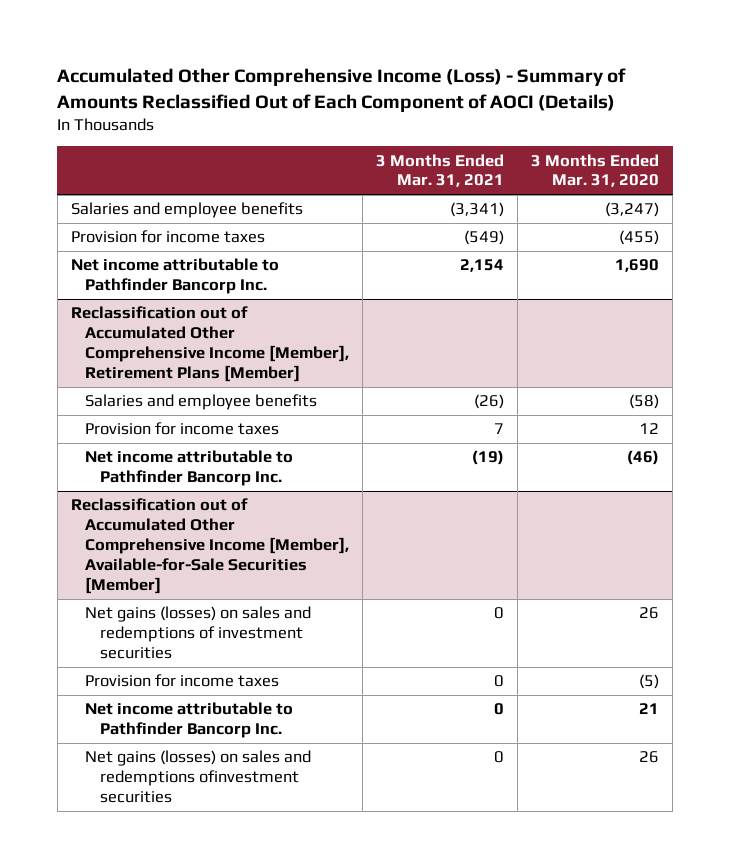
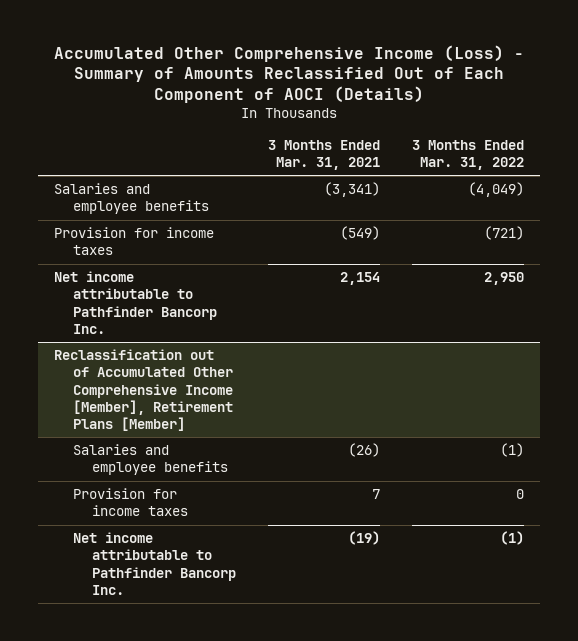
- | 3 Months Ended Mar. 31, 2021 | 3 Months Ended Mar. 31, 2020
+ | 3 Months Ended Mar. 31, 2021 | 3 Months Ended Mar. 31, 2022
- Reclassification out of Accumulated Other Comprehensive Income [Member], Available-for-Sale Securities [Member]
- Net gains (losses) on sales and redemptions of investment securities | 0 | 26
- Provision for income taxes | 0 | (5)
- Net income attributable to Pathfinder Bancorp Inc. | 0 | 21
- Net gains (losses) on sales and redemptions ofinvestment securities | 0 | 26

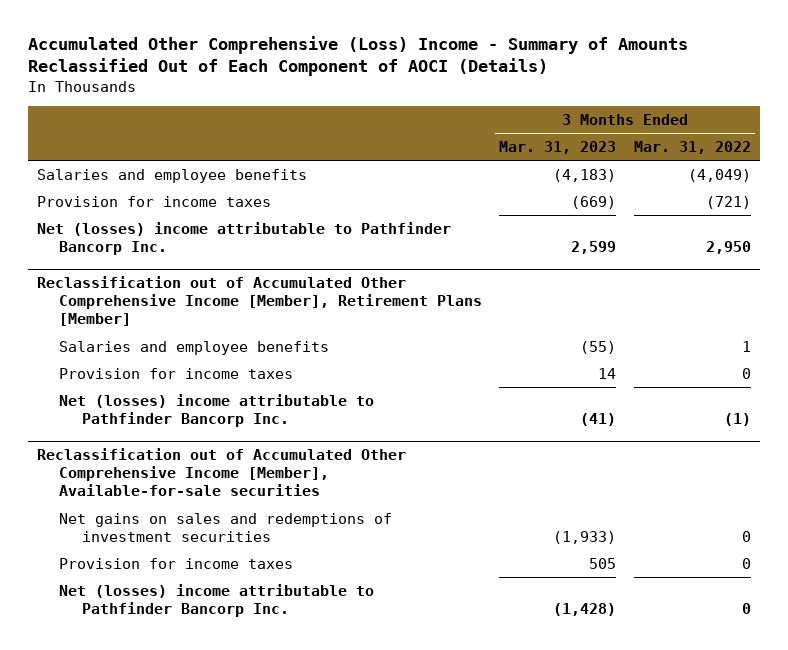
- Accumulated Other Comprehensive Income (Loss) - Summary of Amounts Reclassified Out of Each Component of AOCI (Details)
+ Accumulated Other Comprehensive (Loss) Income - Summary of Amounts Reclassified Out of Each Component of AOCI (Details)
- | 3 Months Ended Mar. 31, 2021 | 3 Months Ended Mar. 31, 2022
+ | 3 Months Ended Mar. 31, 2023 | 3 Months Ended Mar. 31, 2022
- Net income attributable to Pathfinder Bancorp Inc. | 2,154 | 2,950
+ Net (losses) income attributable to Pathfinder Bancorp Inc. | 2,599 | 2,950
@ Reclassification out of Accumulated Other Comprehensive Income [Member], Retirement Plans [Member]
- Salaries and employee benefits | (26) | (1)
+ Salaries and employee benefits | (55) | 1
- Net income attributable to Pathfinder Bancorp Inc. | (19) | (1)
+ Net (losses) income attributable to Pathfinder Bancorp Inc. | (41) | (1)
+ Reclassification out of Accumulated Other Comprehensive Income [Member], Available-for-sale securities
+ Net gains on sales and redemptions of investment securities | (1,933) | 0
+ Provision for income taxes | 505 | 0
+ Net (losses) income attributable to Pathfinder Bancorp Inc. | (1,428) | 0

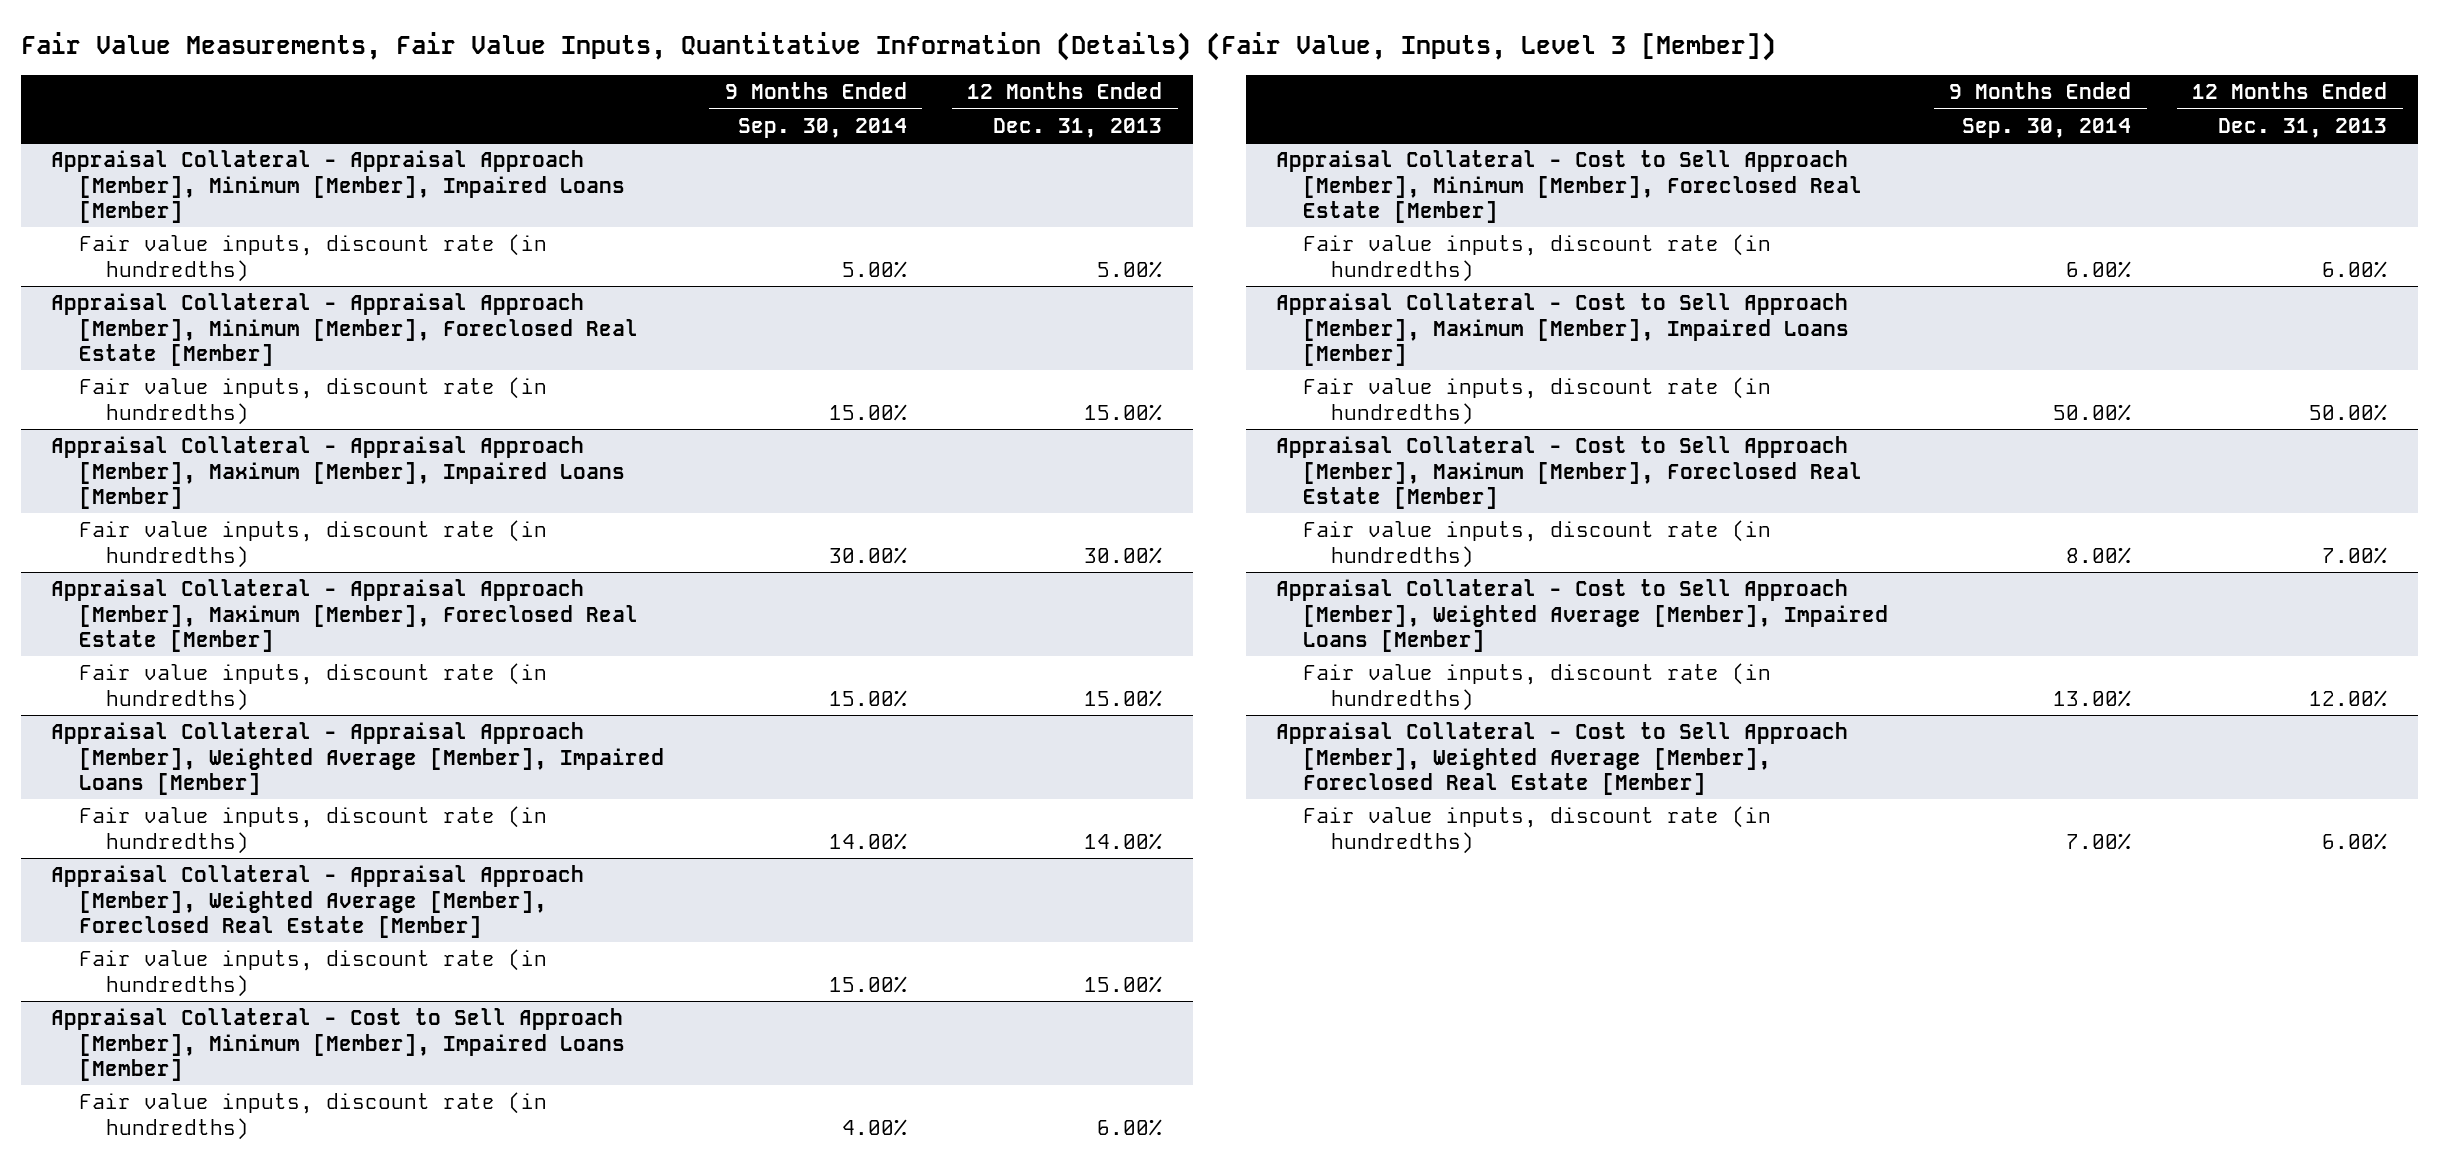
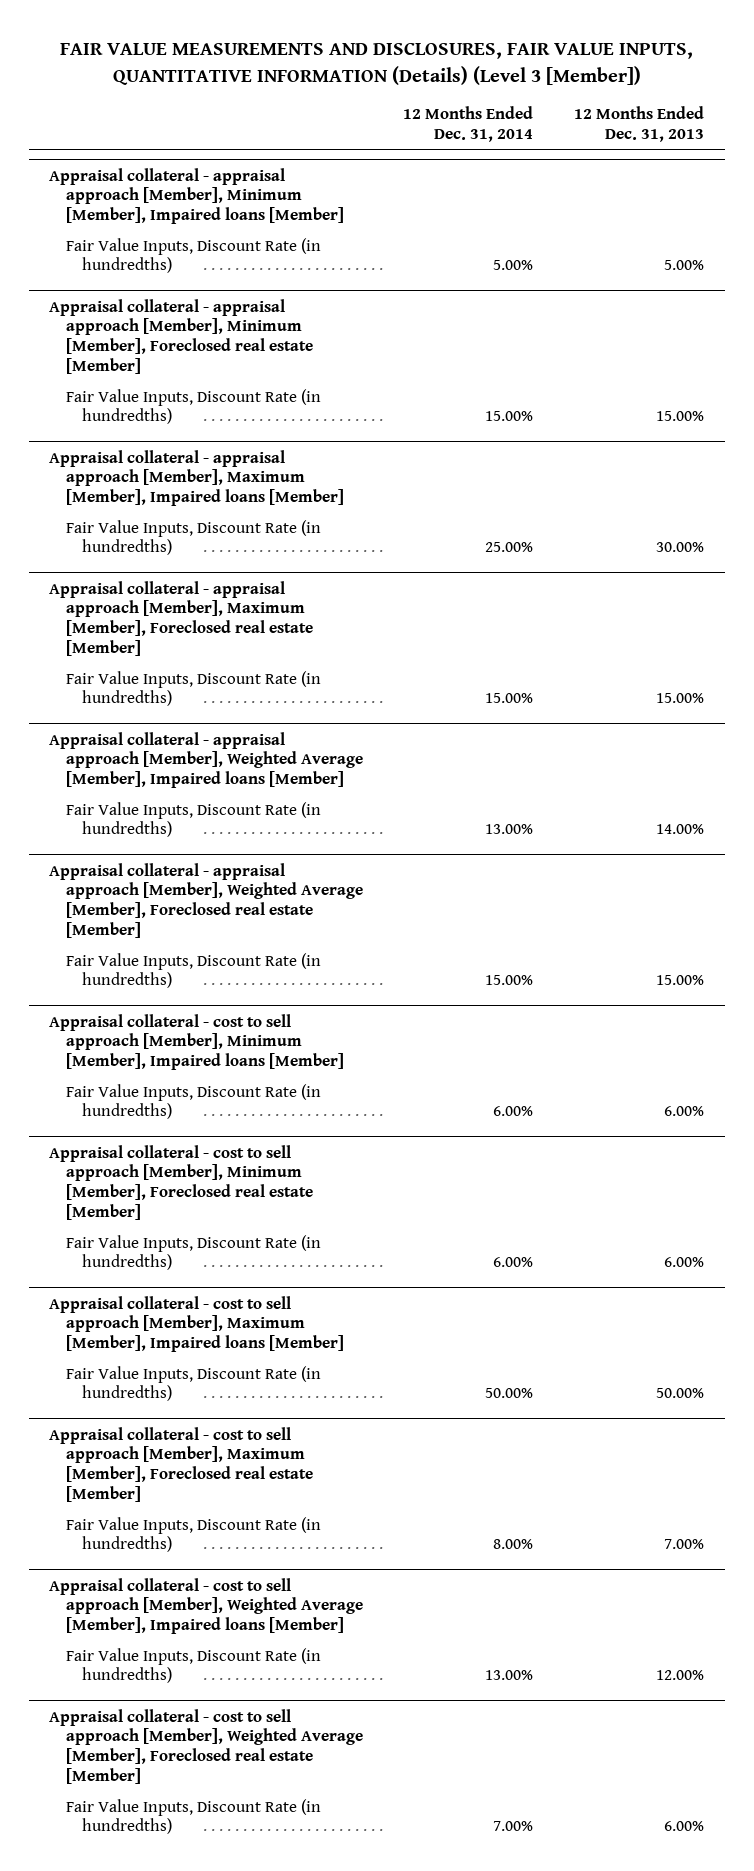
- Fair Value Measurements, Fair Value Inputs, Quantitative Information (Details) (Fair Value, Inputs, Level 3 [Member])
+ FAIR VALUE MEASUREMENTS AND DISCLOSURES, FAIR VALUE INPUTS, QUANTITATIVE INFORMATION (Details) (Level 3 [Member])
- | 9 Months Ended Sep. 30, 2014 | 12 Months Ended Dec. 31, 2013
+ | 12 Months Ended Dec. 31, 2014 | 12 Months Ended Dec. 31, 2013
- Appraisal Collateral - Appraisal Approach [Member], Minimum [Member], Impaired Loans [Member]
- Fair value inputs, discount rate (in hundredths) | 5.00% | 5.00%
- Appraisal Collateral - Appraisal Approach [Member], Minimum [Member], Foreclosed Real Estate [Member]
- Fair value inputs, discount rate (in hundredths) | 15.00% | 15.00%
- Appraisal Collateral - Appraisal Approach [Member], Maximum [Member], Impaired Loans [Member]
- Fair value inputs, discount rate (in hundredths) | 30.00% | 30.00%
- Appraisal Collateral - Appraisal Approach [Member], Maximum [Member], Foreclosed Real Estate [Member]
- Fair value inputs, discount rate (in hundredths) | 15.00% | 15.00%
- Appraisal Collateral - Appraisal Approach [Member], Weighted Average [Member], Impaired Loans [Member]
- Fair value inputs, discount rate (in hundredths) | 14.00% | 14.00%
- Appraisal Collateral - Appraisal Approach [Member], Weighted Average [Member], Foreclosed Real Estate [Member]
- Fair value inputs, discount rate (in hundredths) | 15.00% | 15.00%
- Appraisal Collateral - Cost to Sell Approach [Member], Minimum [Member], Impaired Loans [Member]
- Fair value inputs, discount rate (in hundredths) | 4.00% | 6.00%
- Appraisal Collateral - Cost to Sell Approach [Member], Minimum [Member], Foreclosed Real Estate [Member]
- Fair value inputs, discount rate (in hundredths) | 6.00% | 6.00%
- Appraisal Collateral - Cost to Sell Approach [Member], Maximum [Member], Impaired Loans [Member]
- Fair value inputs, discount rate (in hundredths) | 50.00% | 50.00%
- Appraisal Collateral - Cost to Sell Approach [Member], Maximum [Member], Foreclosed Real Estate [Member]
- Fair value inputs, discount rate (in hundredths) | 8.00% | 7.00%
- Appraisal Collateral - Cost to Sell Approach [Member], Weighted Average [Member], Impaired Loans [Member]
- Fair value inputs, discount rate (in hundredths) | 13.00% | 12.00%
- Appraisal Collateral - Cost to Sell Approach [Member], Weighted Average [Member], Foreclosed Real Estate [Member]
- Fair value inputs, discount rate (in hundredths) | 7.00% | 6.00%
+ Appraisal collateral - appraisal approach [Member], Minimum [Member], Impaired loans [Member]
+ Fair Value Inputs, Discount Rate (in hundredths) | 5.00% | 5.00%
+ Appraisal collateral - appraisal approach [Member], Minimum [Member], Foreclosed real estate [Member]
+ Fair Value Inputs, Discount Rate (in hundredths) | 15.00% | 15.00%
+ Appraisal collateral - appraisal approach [Member], Maximum [Member], Impaired loans [Member]
+ Fair Value Inputs, Discount Rate (in hundredths) | 25.00% | 30.00%
+ Appraisal collateral - appraisal approach [Member], Maximum [Member], Foreclosed real estate [Member]
+ Fair Value Inputs, Discount Rate (in hundredths) | 15.00% | 15.00%
+ Appraisal collateral - appraisal approach [Member], Weighted Average [Member], Impaired loans [Member]
+ Fair Value Inputs, Discount Rate (in hundredths) | 13.00% | 14.00%
+ Appraisal collateral - appraisal approach [Member], Weighted Average [Member], Foreclosed real estate [Member]
+ Fair Value Inputs, Discount Rate (in hundredths) | 15.00% | 15.00%
+ Appraisal collateral - cost to sell approach [Member], Minimum [Member], Impaired loans [Member]
+ Fair Value Inputs, Discount Rate (in hundredths) | 6.00% | 6.00%
+ Appraisal collateral - cost to sell approach [Member], Minimum [Member], Foreclosed real estate [Member]
+ Fair Value Inputs, Discount Rate (in hundredths) | 6.00% | 6.00%
+ Appraisal collateral - cost to sell approach [Member], Maximum [Member], Impaired loans [Member]
+ Fair Value Inputs, Discount Rate (in hundredths) | 50.00% | 50.00%
+ Appraisal collateral - cost to sell approach [Member], Maximum [Member], Foreclosed real estate [Member]
+ Fair Value Inputs, Discount Rate (in hundredths) | 8.00% | 7.00%
+ Appraisal collateral - cost to sell approach [Member], Weighted Average [Member], Impaired loans [Member]
+ Fair Value Inputs, Discount Rate (in hundredths) | 13.00% | 12.00%
+ Appraisal collateral - cost to sell approach [Member], Weighted Average [Member], Foreclosed real estate [Member]
+ Fair Value Inputs, Discount Rate (in hundredths) | 7.00% | 6.00%

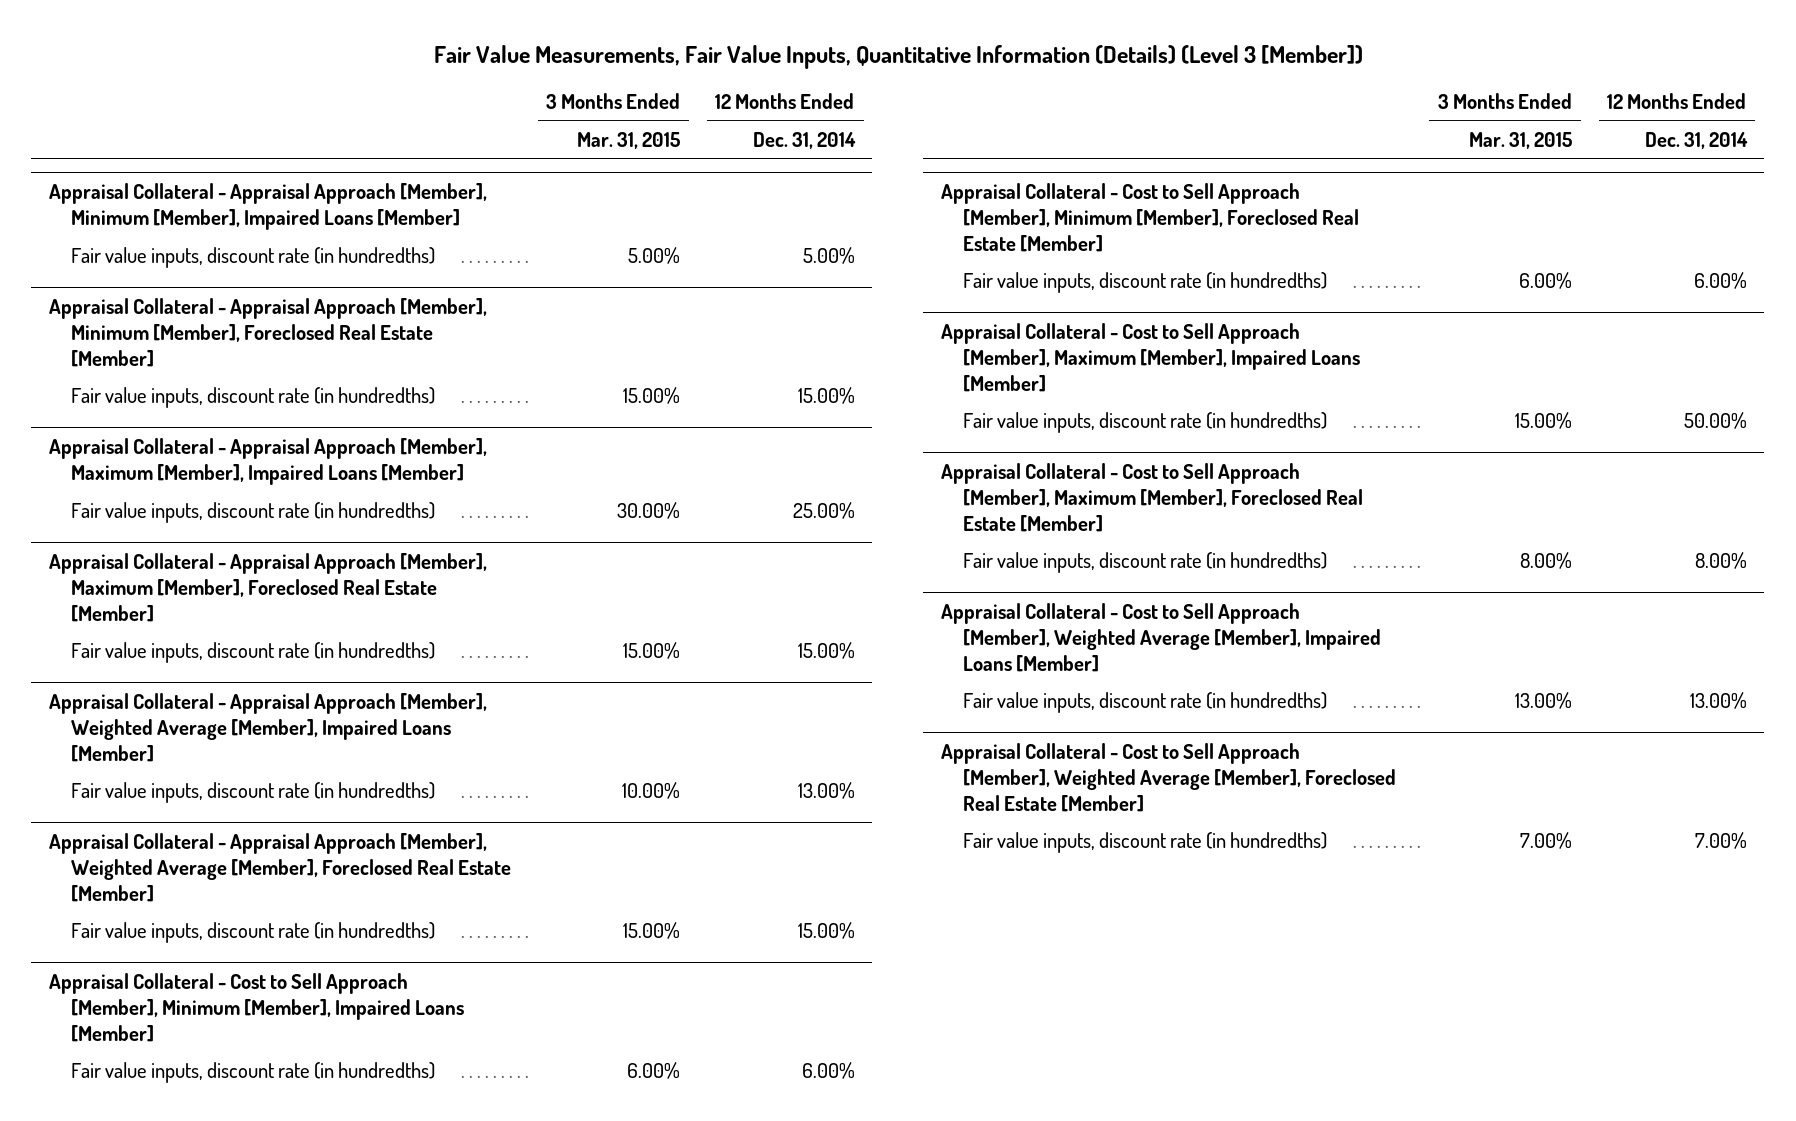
- FAIR VALUE MEASUREMENTS AND DISCLOSURES, FAIR VALUE INPUTS, QUANTITATIVE INFORMATION (Details) (Level 3 [Member])
+ Fair Value Measurements, Fair Value Inputs, Quantitative Information (Details) (Level 3 [Member])
- | 12 Months Ended Dec. 31, 2014 | 12 Months Ended Dec. 31, 2013
+ | 3 Months Ended Mar. 31, 2015 | 12 Months Ended Dec. 31, 2014
- Appraisal collateral - appraisal approach [Member], Minimum [Member], Impaired loans [Member]
- Fair Value Inputs, Discount Rate (in hundredths) | 5.00% | 5.00%
- Appraisal collateral - appraisal approach [Member], Minimum [Member], Foreclosed real estate [Member]
- Fair Value Inputs, Discount Rate (in hundredths) | 15.00% | 15.00%
- Appraisal collateral - appraisal approach [Member], Maximum [Member], Impaired loans [Member]
- Fair Value Inputs, Discount Rate (in hundredths) | 25.00% | 30.00%
- Appraisal collateral - appraisal approach [Member], Maximum [Member], Foreclosed real estate [Member]
- Fair Value Inputs, Discount Rate (in hundredths) | 15.00% | 15.00%
- Appraisal collateral - appraisal approach [Member], Weighted Average [Member], Impaired loans [Member]
- Fair Value Inputs, Discount Rate (in hundredths) | 13.00% | 14.00%
- Appraisal collateral - appraisal approach [Member], Weighted Average [Member], Foreclosed real estate [Member]
- Fair Value Inputs, Discount Rate (in hundredths) | 15.00% | 15.00%
- Appraisal collateral - cost to sell approach [Member], Minimum [Member], Impaired loans [Member]
- Fair Value Inputs, Discount Rate (in hundredths) | 6.00% | 6.00%
- Appraisal collateral - cost to sell approach [Member], Minimum [Member], Foreclosed real estate [Member]
- Fair Value Inputs, Discount Rate (in hundredths) | 6.00% | 6.00%
- Appraisal collateral - cost to sell approach [Member], Maximum [Member], Impaired loans [Member]
- Fair Value Inputs, Discount Rate (in hundredths) | 50.00% | 50.00%
- Appraisal collateral - cost to sell approach [Member], Maximum [Member], Foreclosed real estate [Member]
- Fair Value Inputs, Discount Rate (in hundredths) | 8.00% | 7.00%
- Appraisal collateral - cost to sell approach [Member], Weighted Average [Member], Impaired loans [Member]
- Fair Value Inputs, Discount Rate (in hundredths) | 13.00% | 12.00%
- Appraisal collateral - cost to sell approach [Member], Weighted Average [Member], Foreclosed real estate [Member]
- Fair Value Inputs, Discount Rate (in hundredths) | 7.00% | 6.00%
+ Appraisal Collateral - Appraisal Approach [Member], Minimum [Member], Impaired Loans [Member]
+ Fair value inputs, discount rate (in hundredths) | 5.00% | 5.00%
+ Appraisal Collateral - Appraisal Approach [Member], Minimum [Member], Foreclosed Real Estate [Member]
+ Fair value inputs, discount rate (in hundredths) | 15.00% | 15.00%
+ Appraisal Collateral - Appraisal Approach [Member], Maximum [Member], Impaired Loans [Member]
+ Fair value inputs, discount rate (in hundredths) | 30.00% | 25.00%
+ Appraisal Collateral - Appraisal Approach [Member], Maximum [Member], Foreclosed Real Estate [Member]
+ Fair value inputs, discount rate (in hundredths) | 15.00% | 15.00%
+ Appraisal Collateral - Appraisal Approach [Member], Weighted Average [Member], Impaired Loans [Member]
+ Fair value inputs, discount rate (in hundredths) | 10.00% | 13.00%
+ Appraisal Collateral - Appraisal Approach [Member], Weighted Average [Member], Foreclosed Real Estate [Member]
+ Fair value inputs, discount rate (in hundredths) | 15.00% | 15.00%
+ Appraisal Collateral - Cost to Sell Approach [Member], Minimum [Member], Impaired Loans [Member]
+ Fair value inputs, discount rate (in hundredths) | 6.00% | 6.00%
+ Appraisal Collateral - Cost to Sell Approach [Member], Minimum [Member], Foreclosed Real Estate [Member]
+ Fair value inputs, discount rate (in hundredths) | 6.00% | 6.00%
+ Appraisal Collateral - Cost to Sell Approach [Member], Maximum [Member], Impaired Loans [Member]
+ Fair value inputs, discount rate (in hundredths) | 15.00% | 50.00%
+ Appraisal Collateral - Cost to Sell Approach [Member], Maximum [Member], Foreclosed Real Estate [Member]
+ Fair value inputs, discount rate (in hundredths) | 8.00% | 8.00%
+ Appraisal Collateral - Cost to Sell Approach [Member], Weighted Average [Member], Impaired Loans [Member]
+ Fair value inputs, discount rate (in hundredths) | 13.00% | 13.00%
+ Appraisal Collateral - Cost to Sell Approach [Member], Weighted Average [Member], Foreclosed Real Estate [Member]
+ Fair value inputs, discount rate (in hundredths) | 7.00% | 7.00%

